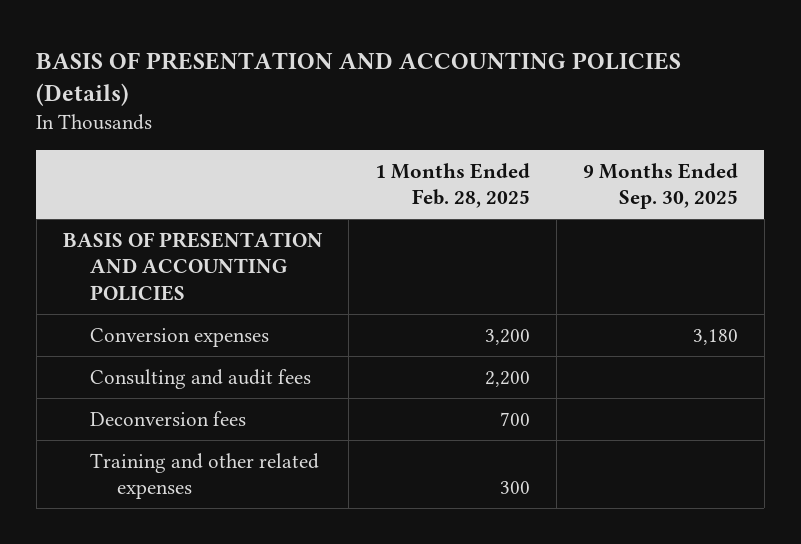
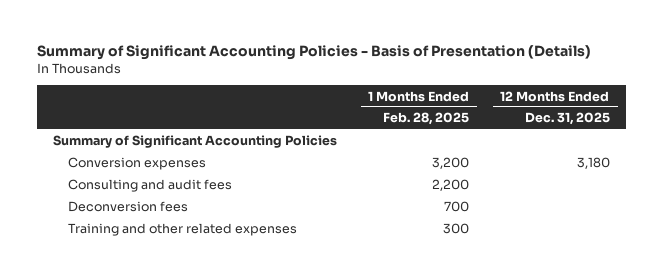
- BASIS OF PRESENTATION AND ACCOUNTING POLICIES (Details)
+ Summary of Significant Accounting Policies - Basis of Presentation (Details)
- | 1 Months Ended Feb. 28, 2025 | 9 Months Ended Sep. 30, 2025
+ | 1 Months Ended Feb. 28, 2025 | 12 Months Ended Dec. 31, 2025
- BASIS OF PRESENTATION AND ACCOUNTING POLICIES
+ Summary of Significant Accounting Policies

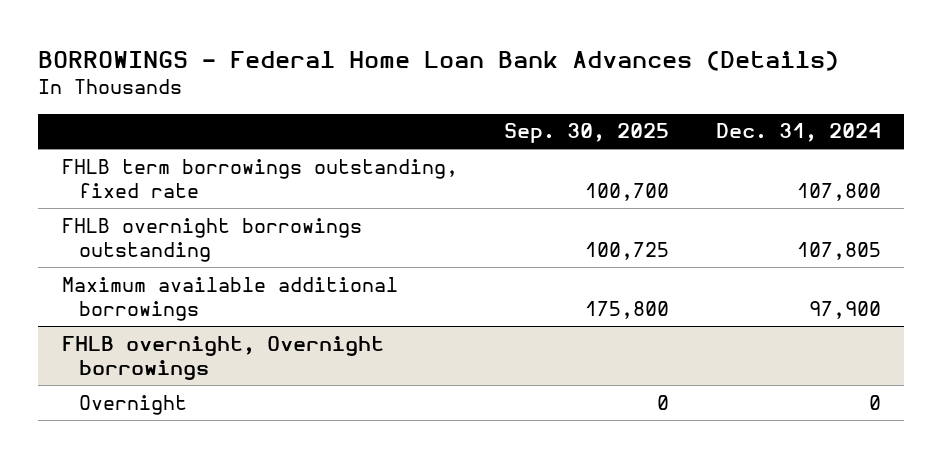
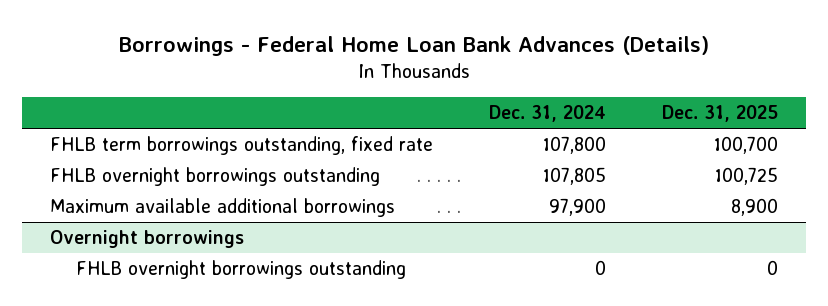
- BORROWINGS - Federal Home Loan Bank Advances (Details)
+ Borrowings - Federal Home Loan Bank Advances (Details)
- | Sep. 30, 2025 | Dec. 31, 2024
+ | Dec. 31, 2024 | Dec. 31, 2025
- FHLB overnight, Overnight borrowings
- Overnight | 0 | 0
+ Overnight borrowings
+ FHLB overnight borrowings outstanding | 0 | 0

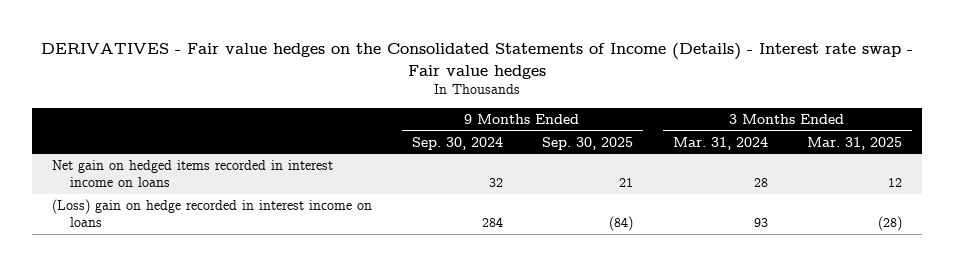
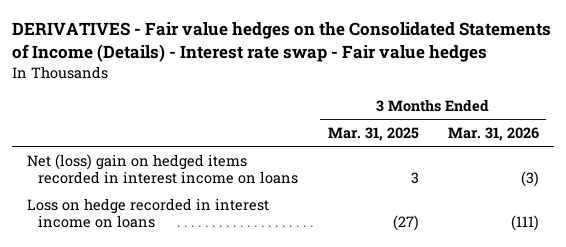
- | 9 Months Ended Sep. 30, 2024 | 9 Months Ended Sep. 30, 2025 | 3 Months Ended Mar. 31, 2024 | 3 Months Ended Mar. 31, 2025
+ | 3 Months Ended Mar. 31, 2025 | 3 Months Ended Mar. 31, 2026
- Net gain on hedged items recorded in interest income on loans | 32 | 21 | 28 | 12
- (Loss) gain on hedge recorded in interest income on loans | 284 | (84) | 93 | (28)
+ Net (loss) gain on hedged items recorded in interest income on loans | 3 | (3)
+ Loss on hedge recorded in interest income on loans | (27) | (111)

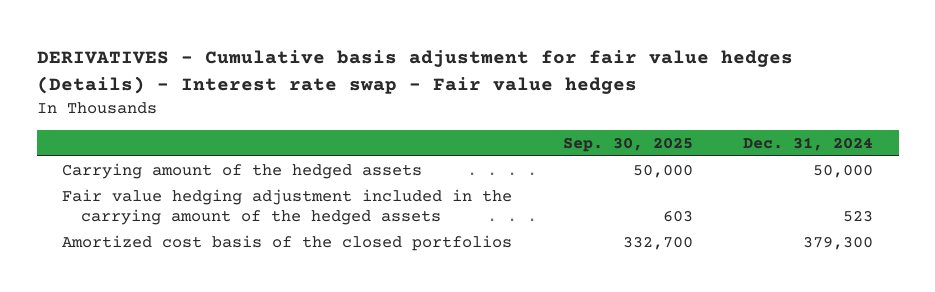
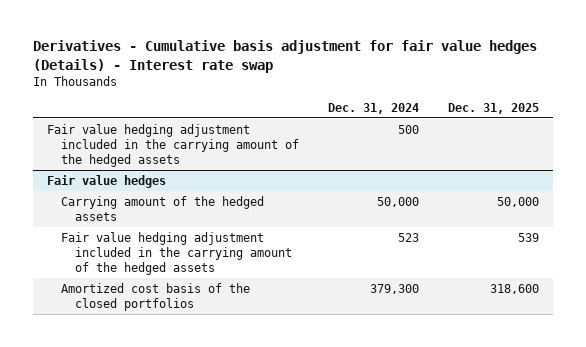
- DERIVATIVES - Cumulative basis adjustment for fair value hedges (Details) - Interest rate swap - Fair value hedges
+ Derivatives - Cumulative basis adjustment for fair value hedges (Details) - Interest rate swap
- | Sep. 30, 2025 | Dec. 31, 2024
+ | Dec. 31, 2024 | Dec. 31, 2025
+ Fair value hedging adjustment included in the carrying amount of the hedged assets | 500 |
+ Fair value hedges

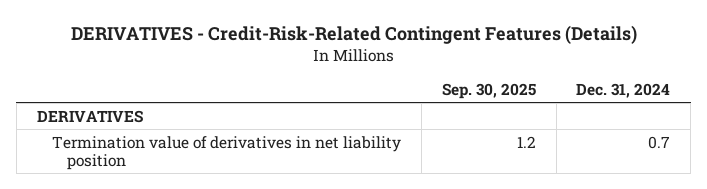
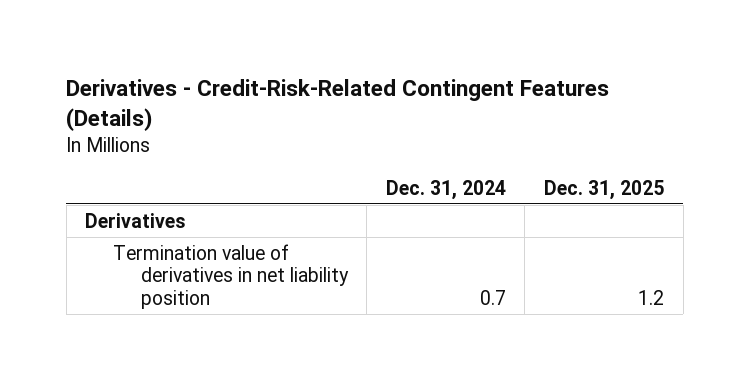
- DERIVATIVES - Credit-Risk-Related Contingent Features (Details)
+ Derivatives - Credit-Risk-Related Contingent Features (Details)
- | Sep. 30, 2025 | Dec. 31, 2024
+ | Dec. 31, 2024 | Dec. 31, 2025
- DERIVATIVES
+ Derivatives

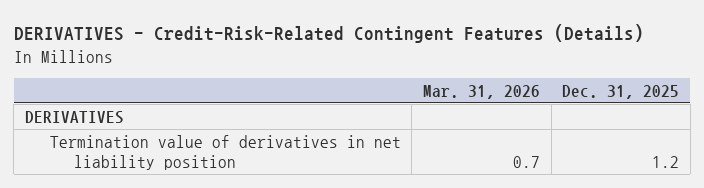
- Derivatives - Credit-Risk-Related Contingent Features (Details)
+ DERIVATIVES - Credit-Risk-Related Contingent Features (Details)
- | Dec. 31, 2024 | Dec. 31, 2025
+ | Mar. 31, 2026 | Dec. 31, 2025
- Derivatives
+ DERIVATIVES

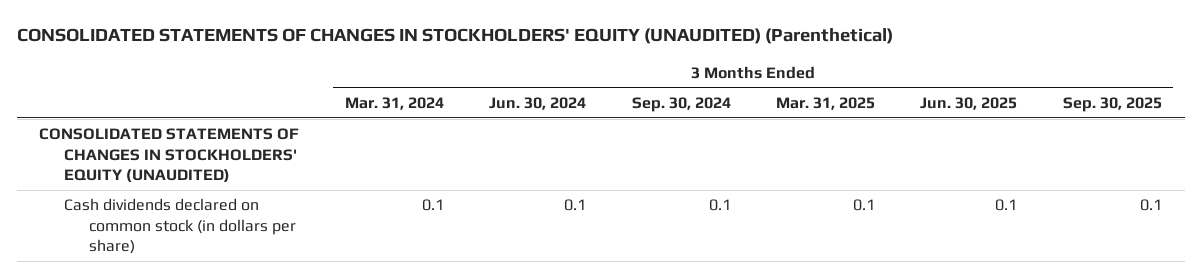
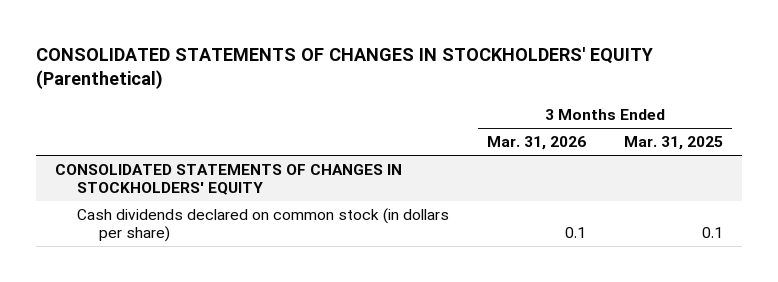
- CONSOLIDATED STATEMENTS OF CHANGES IN STOCKHOLDERS' EQUITY (UNAUDITED) (Parenthetical)
+ CONSOLIDATED STATEMENTS OF CHANGES IN STOCKHOLDERS' EQUITY (Parenthetical)
- | 3 Months Ended Mar. 31, 2024 | 3 Months Ended Jun. 30, 2024 | 3 Months Ended Sep. 30, 2024 | 3 Months Ended Mar. 31, 2025 | 3 Months Ended Jun. 30, 2025 | 3 Months Ended Sep. 30, 2025
+ | 3 Months Ended Mar. 31, 2026 | 3 Months Ended Mar. 31, 2025
- CONSOLIDATED STATEMENTS OF CHANGES IN STOCKHOLDERS' EQUITY (UNAUDITED)
+ CONSOLIDATED STATEMENTS OF CHANGES IN STOCKHOLDERS' EQUITY

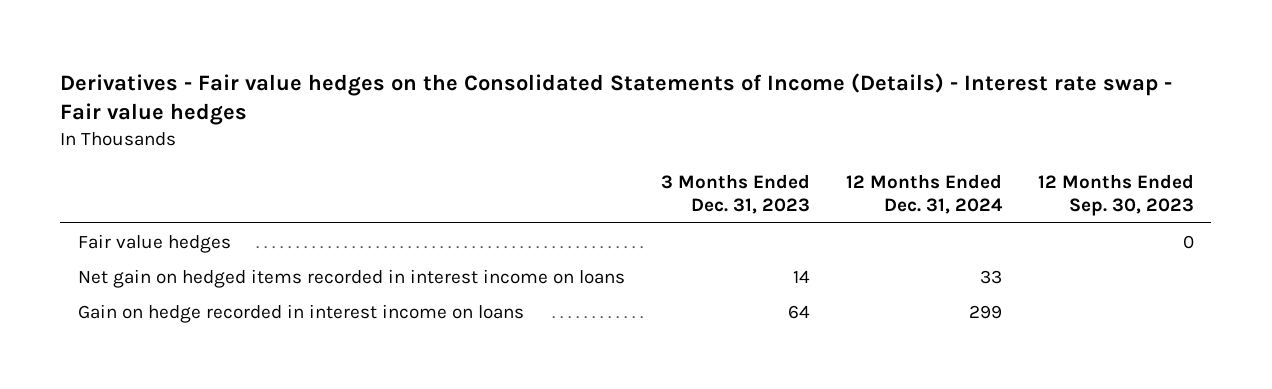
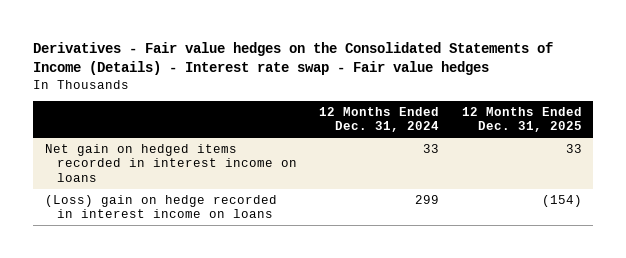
- | 3 Months Ended Dec. 31, 2023 | 12 Months Ended Dec. 31, 2024 | 12 Months Ended Sep. 30, 2023
+ | 12 Months Ended Dec. 31, 2024 | 12 Months Ended Dec. 31, 2025
- Fair value hedges | | | 0
- Gain on hedge recorded in interest income on loans | 64 | 299 |
+ (Loss) gain on hedge recorded in interest income on loans | 299 | (154)

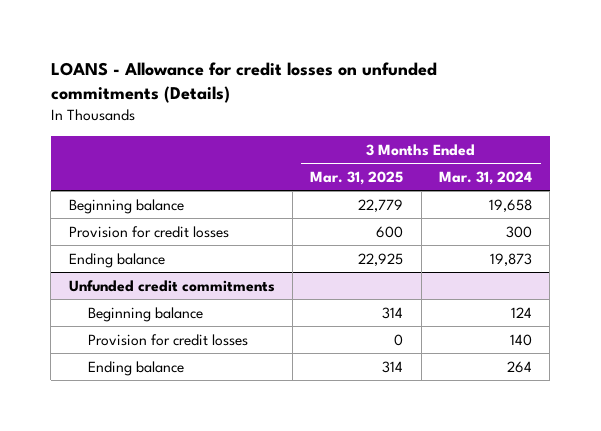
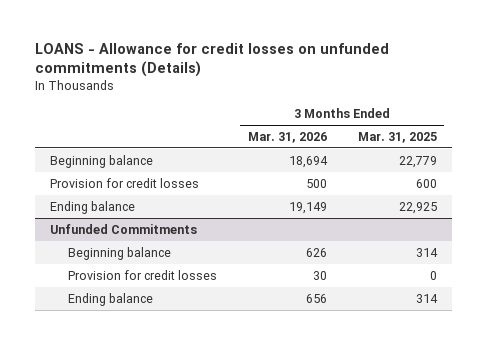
- | 3 Months Ended Mar. 31, 2025 | 3 Months Ended Mar. 31, 2024
+ | 3 Months Ended Mar. 31, 2026 | 3 Months Ended Mar. 31, 2025
- Unfunded credit commitments
+ Unfunded Commitments

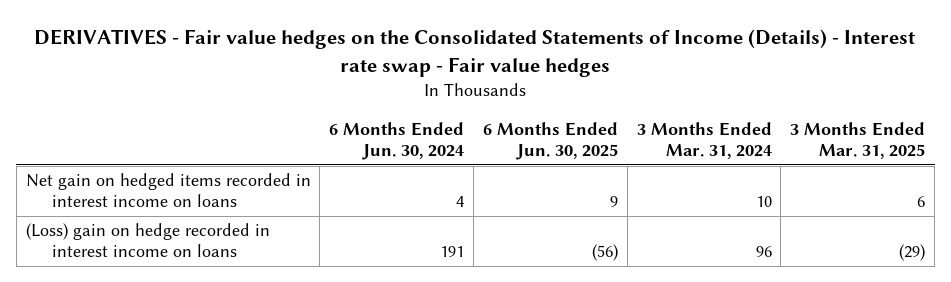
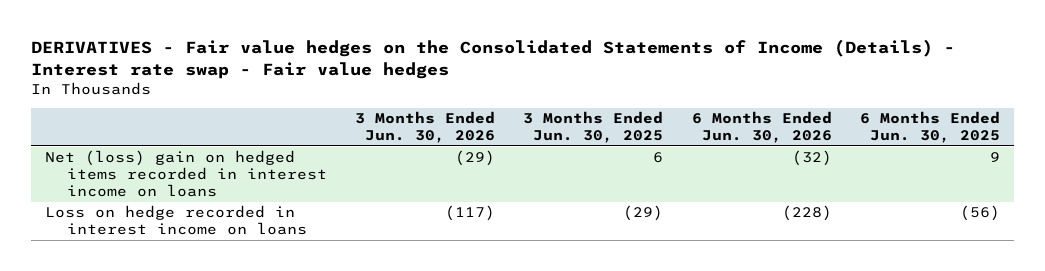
- | 6 Months Ended Jun. 30, 2024 | 6 Months Ended Jun. 30, 2025 | 3 Months Ended Mar. 31, 2024 | 3 Months Ended Mar. 31, 2025
+ | 3 Months Ended Jun. 30, 2026 | 3 Months Ended Jun. 30, 2025 | 6 Months Ended Jun. 30, 2026 | 6 Months Ended Jun. 30, 2025
- Net gain on hedged items recorded in interest income on loans | 4 | 9 | 10 | 6
- (Loss) gain on hedge recorded in interest income on loans | 191 | (56) | 96 | (29)
+ Net (loss) gain on hedged items recorded in interest income on loans | (29) | 6 | (32) | 9
+ Loss on hedge recorded in interest income on loans | (117) | (29) | (228) | (56)

